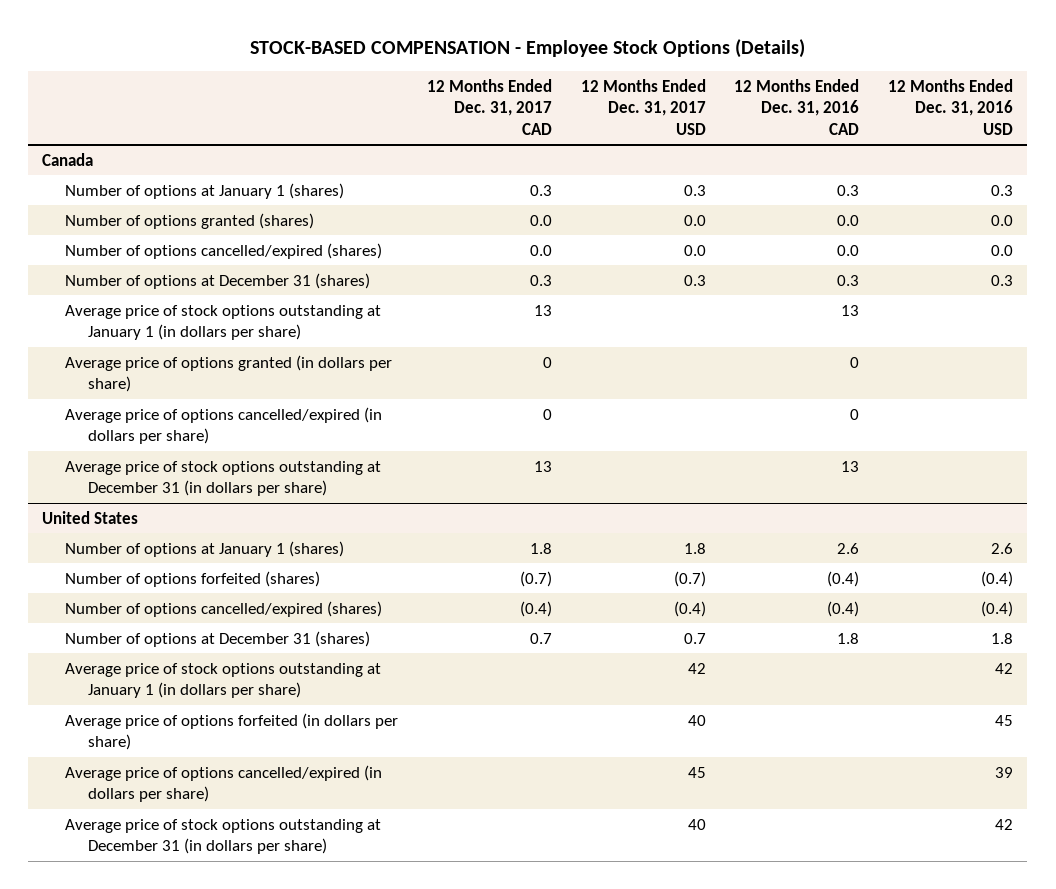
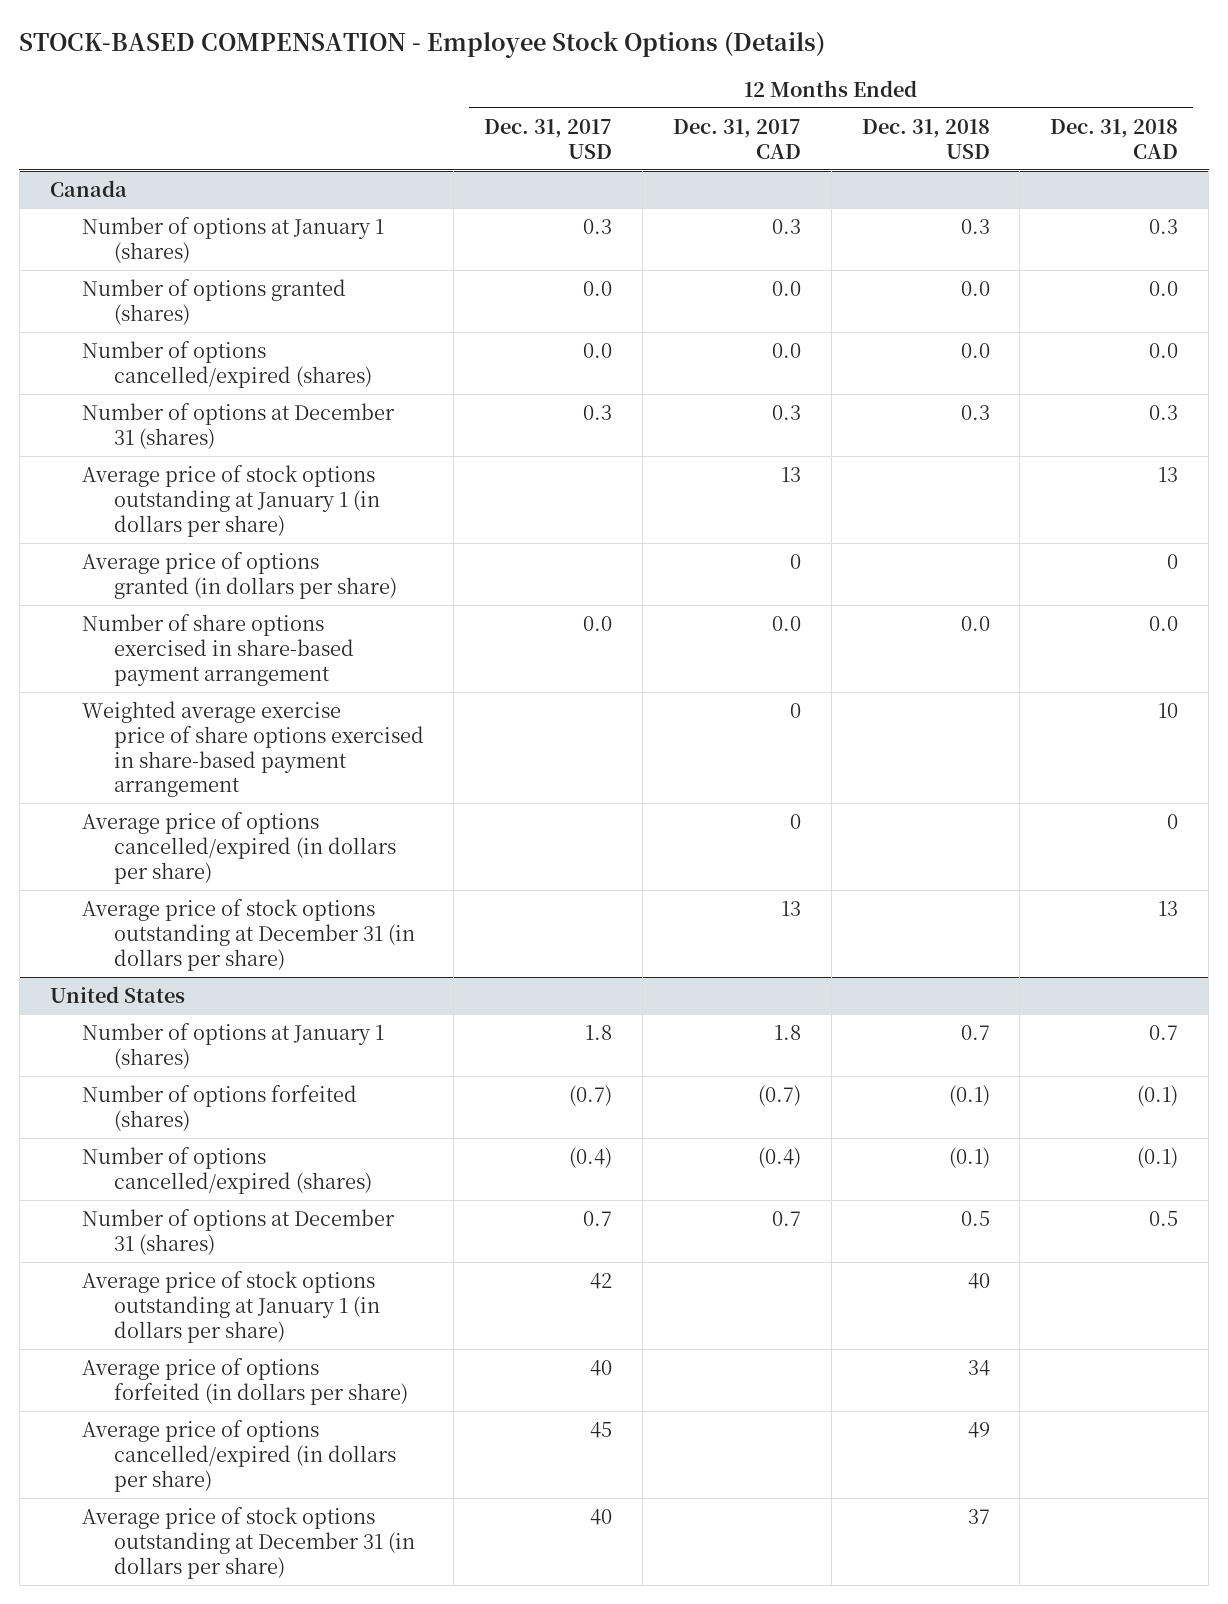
- | 12 Months Ended Dec. 31, 2017 CAD | 12 Months Ended Dec. 31, 2017 USD | 12 Months Ended Dec. 31, 2016 CAD | 12 Months Ended Dec. 31, 2016 USD
+ | 12 Months Ended Dec. 31, 2017 USD | 12 Months Ended Dec. 31, 2017 CAD | 12 Months Ended Dec. 31, 2018 USD | 12 Months Ended Dec. 31, 2018 CAD
@ Canada
+ Number of share options exercised in share-based payment arrangement | 0.0 | 0.0 | 0.0 | 0.0
+ Weighted average exercise price of share options exercised in share-based payment arrangement | | 0 | | 10

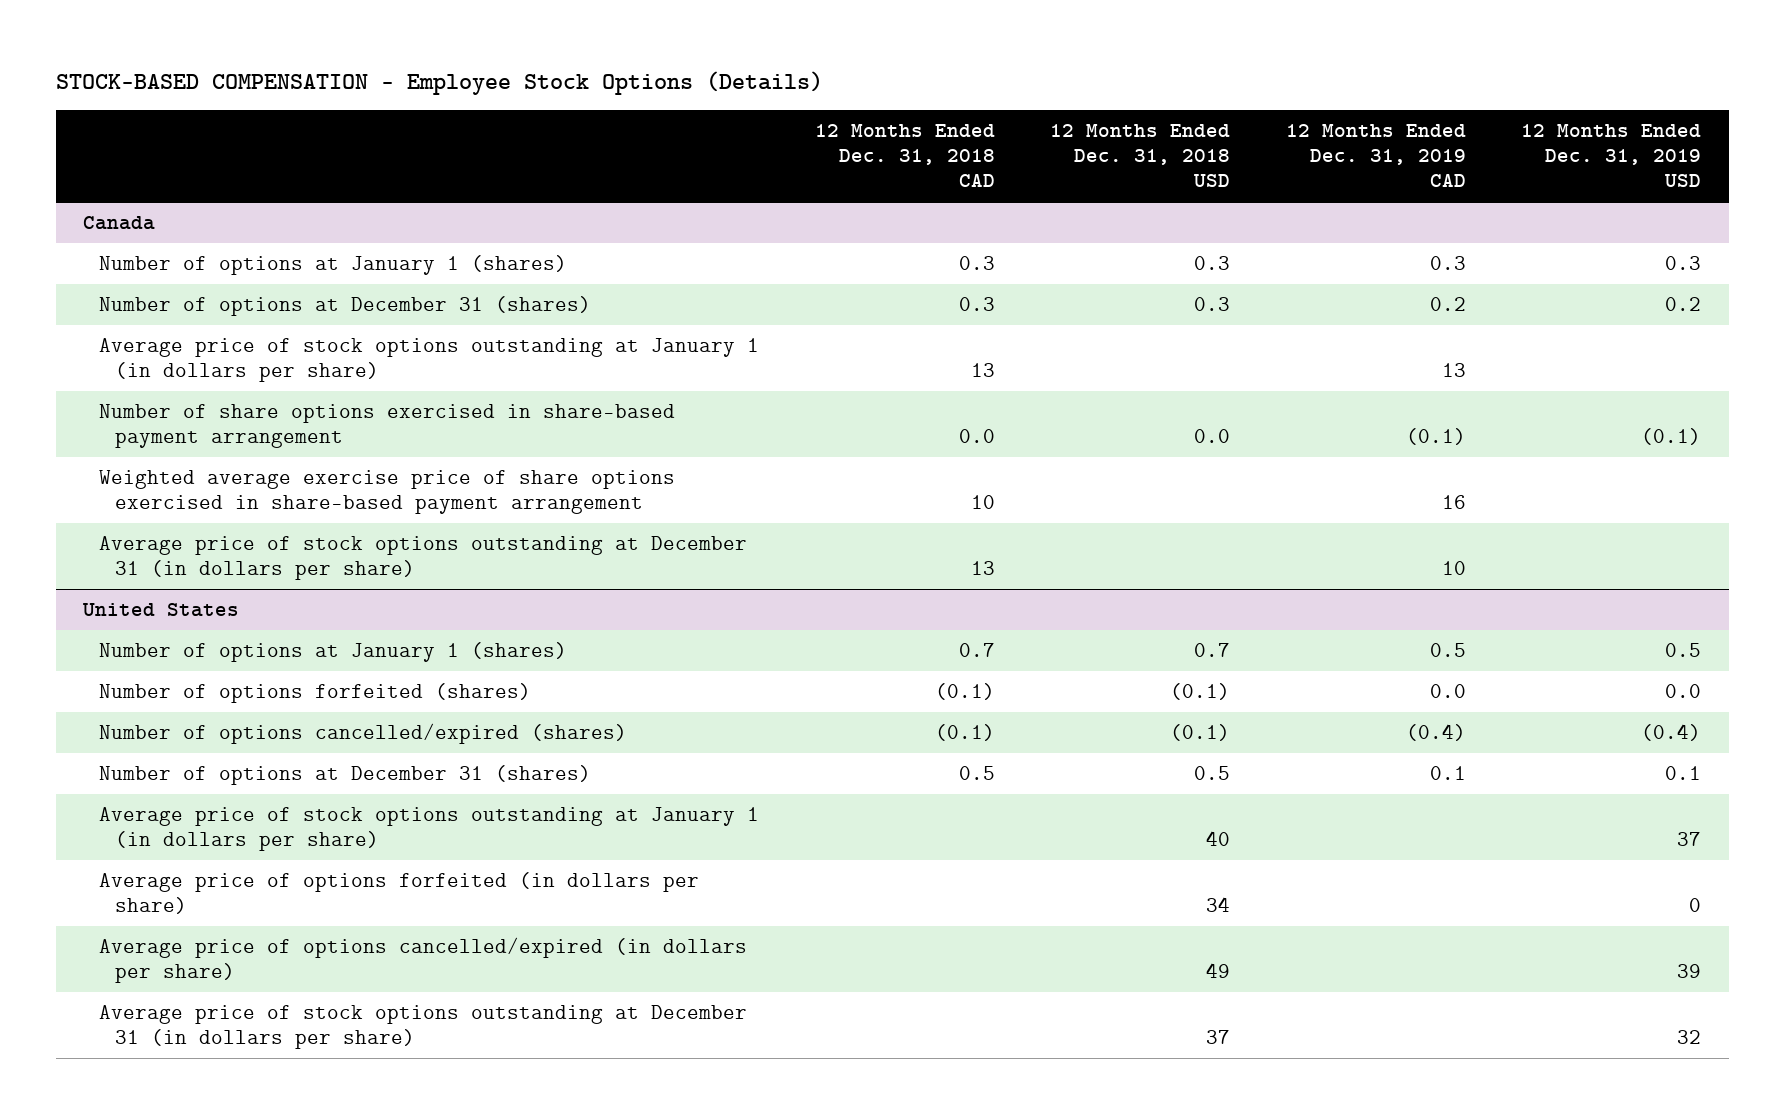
- | 12 Months Ended Dec. 31, 2017 USD | 12 Months Ended Dec. 31, 2017 CAD | 12 Months Ended Dec. 31, 2018 USD | 12 Months Ended Dec. 31, 2018 CAD
+ | 12 Months Ended Dec. 31, 2018 CAD | 12 Months Ended Dec. 31, 2018 USD | 12 Months Ended Dec. 31, 2019 CAD | 12 Months Ended Dec. 31, 2019 USD
@ Canada
- Number of options granted (shares) | 0.0 | 0.0 | 0.0 | 0.0
- Number of options cancelled/expired (shares) | 0.0 | 0.0 | 0.0 | 0.0
- Average price of options granted (in dollars per share) | | 0 | | 0
- Average price of options cancelled/expired (in dollars per share) | | 0 | | 0

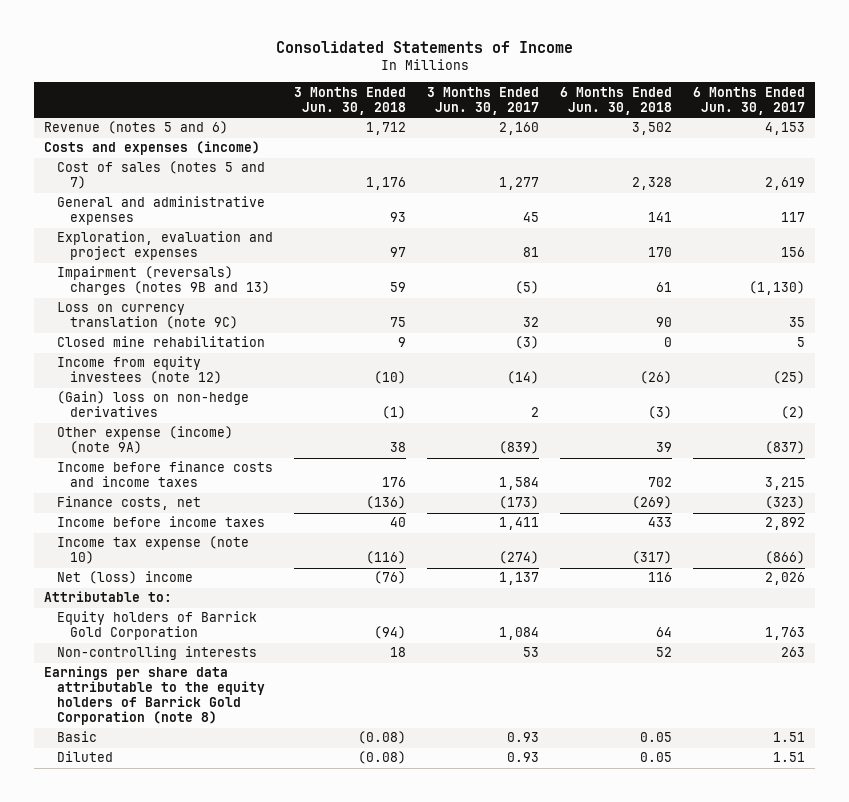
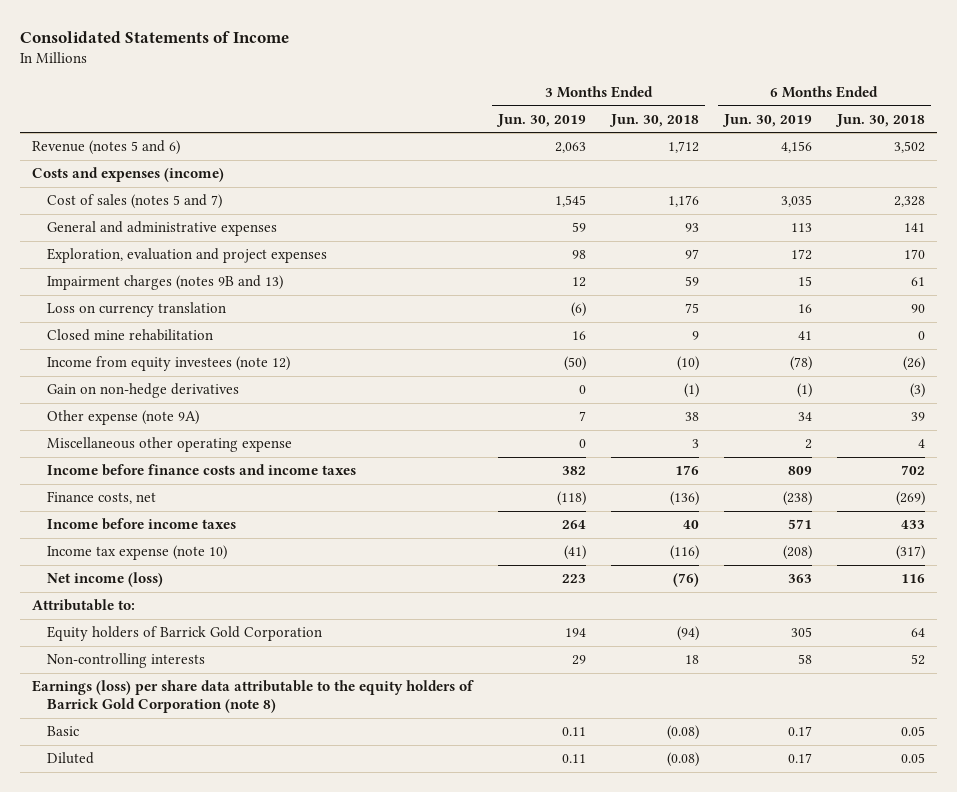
- | 3 Months Ended Jun. 30, 2018 | 3 Months Ended Jun. 30, 2017 | 6 Months Ended Jun. 30, 2018 | 6 Months Ended Jun. 30, 2017
+ | 3 Months Ended Jun. 30, 2019 | 3 Months Ended Jun. 30, 2018 | 6 Months Ended Jun. 30, 2019 | 6 Months Ended Jun. 30, 2018
- Impairment (reversals) charges (notes 9B and 13) | 59 | (5) | 61 | (1,130)
- Loss on currency translation (note 9C) | 75 | 32 | 90 | 35
+ Impairment charges (notes 9B and 13) | 12 | 59 | 15 | 61
+ Loss on currency translation | (6) | 75 | 16 | 90
- (Gain) loss on non-hedge derivatives | (1) | 2 | (3) | (2)
- Other expense (income) (note 9A) | 38 | (839) | 39 | (837)
+ Gain on non-hedge derivatives | 0 | (1) | (1) | (3)
+ Other expense (note 9A) | 7 | 38 | 34 | 39
+ Miscellaneous other operating expense | 0 | 3 | 2 | 4
- Net (loss) income | (76) | 1,137 | 116 | 2,026
+ Net income (loss) | 223 | (76) | 363 | 116
- Earnings per share data attributable to the equity holders of Barrick Gold Corporation (note 8)
+ Earnings (loss) per share data attributable to the equity holders of Barrick Gold Corporation (note 8)

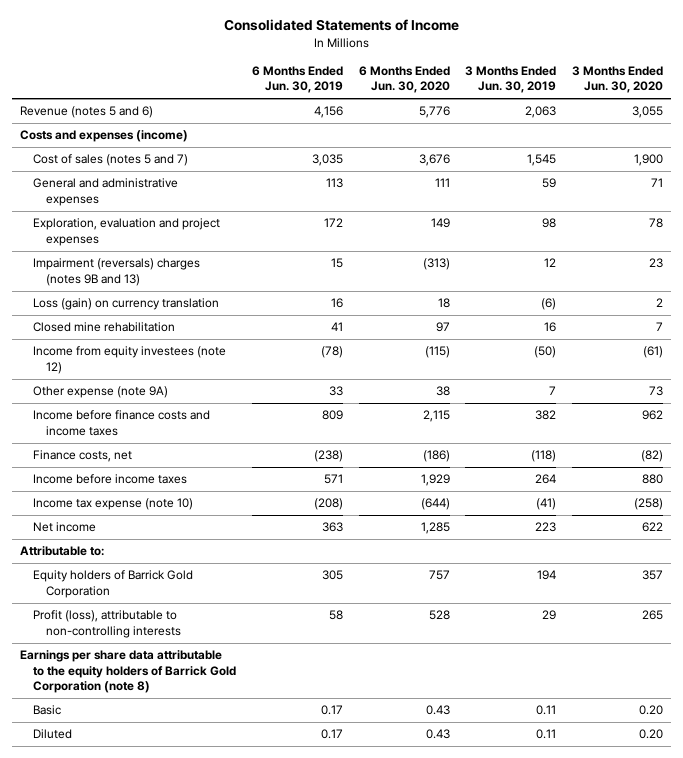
- | 3 Months Ended Jun. 30, 2019 | 3 Months Ended Jun. 30, 2018 | 6 Months Ended Jun. 30, 2019 | 6 Months Ended Jun. 30, 2018
+ | 6 Months Ended Jun. 30, 2019 | 6 Months Ended Jun. 30, 2020 | 3 Months Ended Jun. 30, 2019 | 3 Months Ended Jun. 30, 2020
- Impairment charges (notes 9B and 13) | 12 | 59 | 15 | 61
- Loss on currency translation | (6) | 75 | 16 | 90
+ Impairment (reversals) charges (notes 9B and 13) | 15 | (313) | 12 | 23
+ Loss (gain) on currency translation | 16 | 18 | (6) | 2
- Gain on non-hedge derivatives | 0 | (1) | (1) | (3)
- Other expense (note 9A) | 7 | 38 | 34 | 39
- Miscellaneous other operating expense | 0 | 3 | 2 | 4
+ Other expense (note 9A) | 33 | 38 | 7 | 73
- Net income (loss) | 223 | (76) | 363 | 116
+ Net income | 363 | 1,285 | 223 | 622
- Non-controlling interests | 29 | 18 | 58 | 52
- Earnings (loss) per share data attributable to the equity holders of Barrick Gold Corporation (note 8)
+ Profit (loss), attributable to non-controlling interests | 58 | 528 | 29 | 265
+ Earnings per share data attributable to the equity holders of Barrick Gold Corporation (note 8)

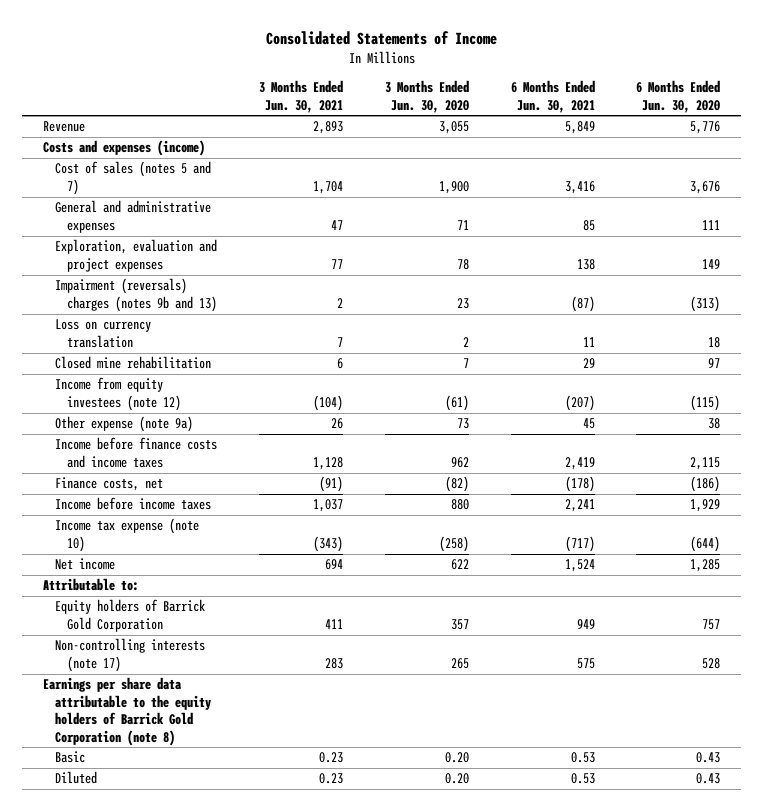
- | 6 Months Ended Jun. 30, 2019 | 6 Months Ended Jun. 30, 2020 | 3 Months Ended Jun. 30, 2019 | 3 Months Ended Jun. 30, 2020
+ | 3 Months Ended Jun. 30, 2021 | 3 Months Ended Jun. 30, 2020 | 6 Months Ended Jun. 30, 2021 | 6 Months Ended Jun. 30, 2020
- Revenue (notes 5 and 6) | 4,156 | 5,776 | 2,063 | 3,055
+ Revenue | 2,893 | 3,055 | 5,849 | 5,776
- Impairment (reversals) charges (notes 9B and 13) | 15 | (313) | 12 | 23
- Loss (gain) on currency translation | 16 | 18 | (6) | 2
+ Impairment (reversals) charges (notes 9b and 13) | 2 | 23 | (87) | (313)
+ Loss on currency translation | 7 | 2 | 11 | 18
- Other expense (note 9A) | 33 | 38 | 7 | 73
+ Other expense (note 9a) | 26 | 73 | 45 | 38
- Profit (loss), attributable to non-controlling interests | 58 | 528 | 29 | 265
+ Non-controlling interests (note 17) | 283 | 265 | 575 | 528

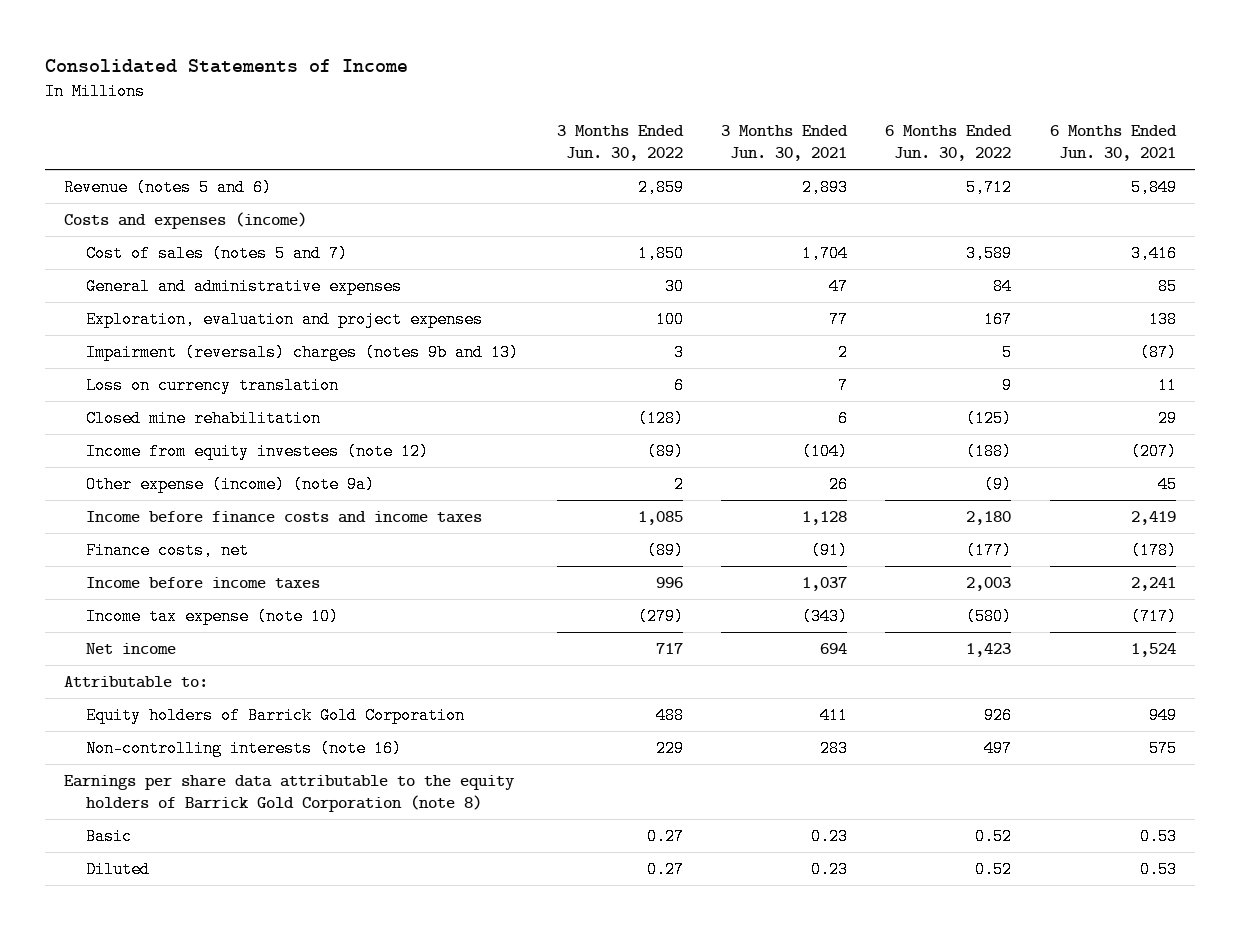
- | 3 Months Ended Jun. 30, 2021 | 3 Months Ended Jun. 30, 2020 | 6 Months Ended Jun. 30, 2021 | 6 Months Ended Jun. 30, 2020
+ | 3 Months Ended Jun. 30, 2022 | 3 Months Ended Jun. 30, 2021 | 6 Months Ended Jun. 30, 2022 | 6 Months Ended Jun. 30, 2021
- Revenue | 2,893 | 3,055 | 5,849 | 5,776
+ Revenue (notes 5 and 6) | 2,859 | 2,893 | 5,712 | 5,849
- Other expense (note 9a) | 26 | 73 | 45 | 38
+ Other expense (income) (note 9a) | 2 | 26 | (9) | 45
- Non-controlling interests (note 17) | 283 | 265 | 575 | 528
+ Non-controlling interests (note 16) | 229 | 283 | 497 | 575

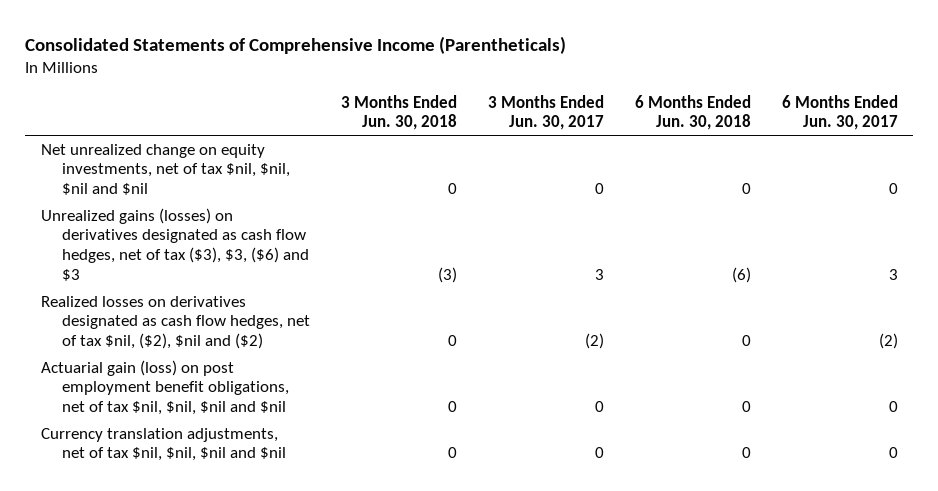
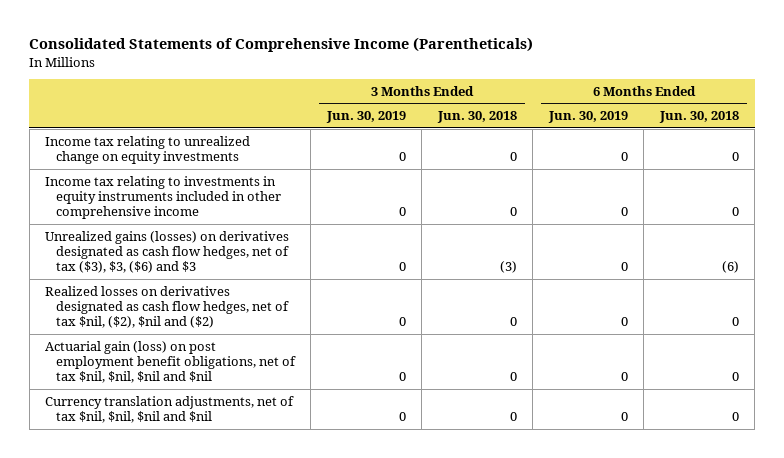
- | 3 Months Ended Jun. 30, 2018 | 3 Months Ended Jun. 30, 2017 | 6 Months Ended Jun. 30, 2018 | 6 Months Ended Jun. 30, 2017
+ | 3 Months Ended Jun. 30, 2019 | 3 Months Ended Jun. 30, 2018 | 6 Months Ended Jun. 30, 2019 | 6 Months Ended Jun. 30, 2018
- Net unrealized change on equity investments, net of tax $nil, $nil, $nil and $nil | 0 | 0 | 0 | 0
+ Income tax relating to unrealized change on equity investments | 0 | 0 | 0 | 0
+ Income tax relating to investments in equity instruments included in other comprehensive income | 0 | 0 | 0 | 0

